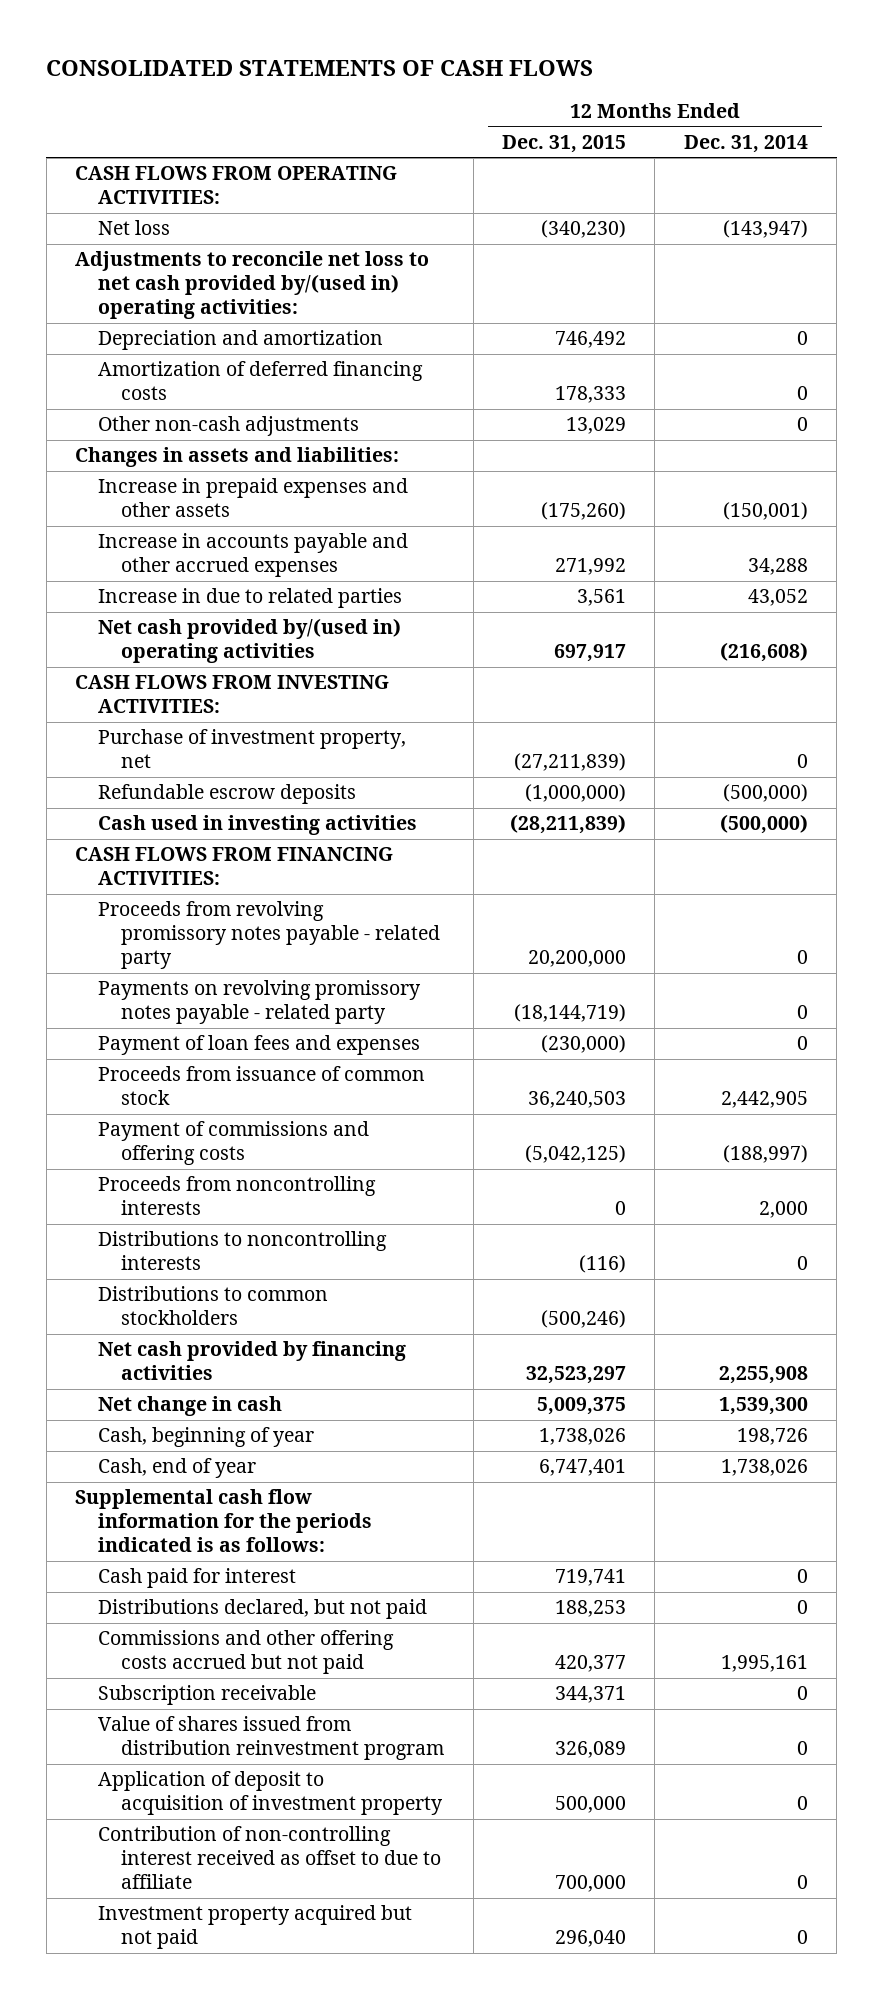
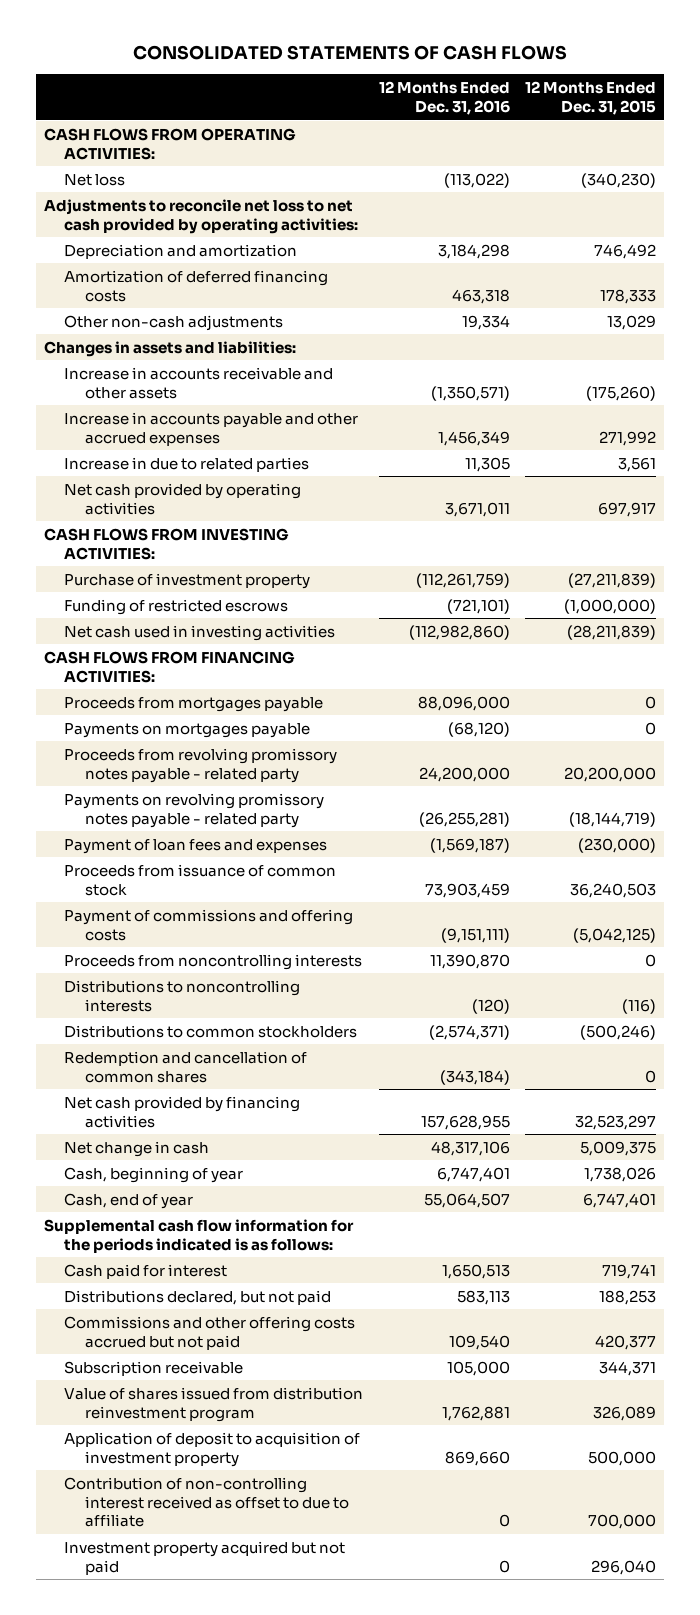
- | 12 Months Ended Dec. 31, 2015 | 12 Months Ended Dec. 31, 2014
+ | 12 Months Ended Dec. 31, 2016 | 12 Months Ended Dec. 31, 2015
- Adjustments to reconcile net loss to net cash provided by/(used in) operating activities:
+ Adjustments to reconcile net loss to net cash provided by operating activities:
- Increase in prepaid expenses and other assets | (175,260) | (150,001)
+ Increase in accounts receivable and other assets | (1,350,571) | (175,260)
- Net cash provided by/(used in) operating activities | 697,917 | (216,608)
+ Net cash provided by operating activities | 3,671,011 | 697,917
- Purchase of investment property, net | (27,211,839) | 0
- Refundable escrow deposits | (1,000,000) | (500,000)
- Cash used in investing activities | (28,211,839) | (500,000)
+ Purchase of investment property | (112,261,759) | (27,211,839)
+ Funding of restricted escrows | (721,101) | (1,000,000)
+ Net cash used in investing activities | (112,982,860) | (28,211,839)
+ Proceeds from mortgages payable | 88,096,000 | 0
+ Payments on mortgages payable | (68,120) | 0
+ Redemption and cancellation of common shares | (343,184) | 0

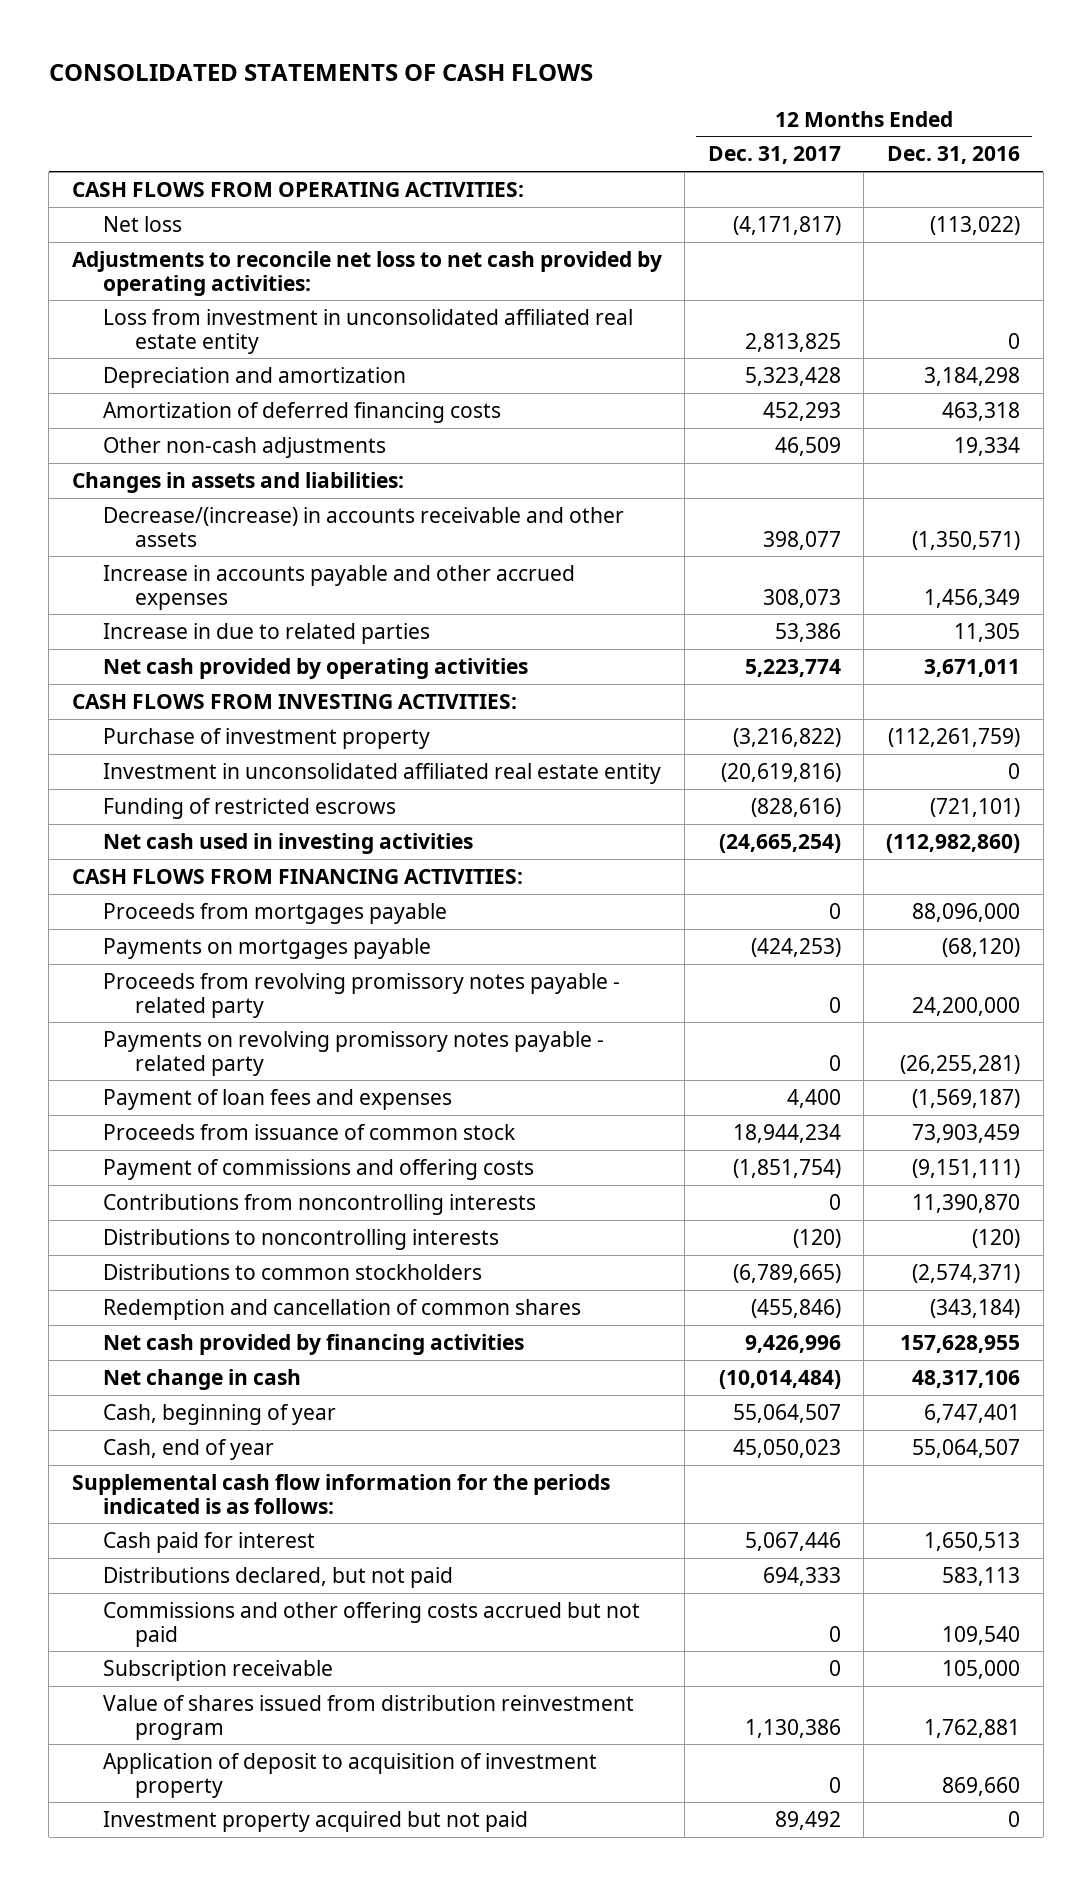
- | 12 Months Ended Dec. 31, 2016 | 12 Months Ended Dec. 31, 2015
+ | 12 Months Ended Dec. 31, 2017 | 12 Months Ended Dec. 31, 2016
+ Loss from investment in unconsolidated affiliated real estate entity | 2,813,825 | 0
- Increase in accounts receivable and other assets | (1,350,571) | (175,260)
+ Decrease/(increase) in accounts receivable and other assets | 398,077 | (1,350,571)
+ Investment in unconsolidated affiliated real estate entity | (20,619,816) | 0
- Proceeds from noncontrolling interests | 11,390,870 | 0
+ Contributions from noncontrolling interests | 0 | 11,390,870
- Contribution of non-controlling interest received as offset to due to affiliate | 0 | 700,000

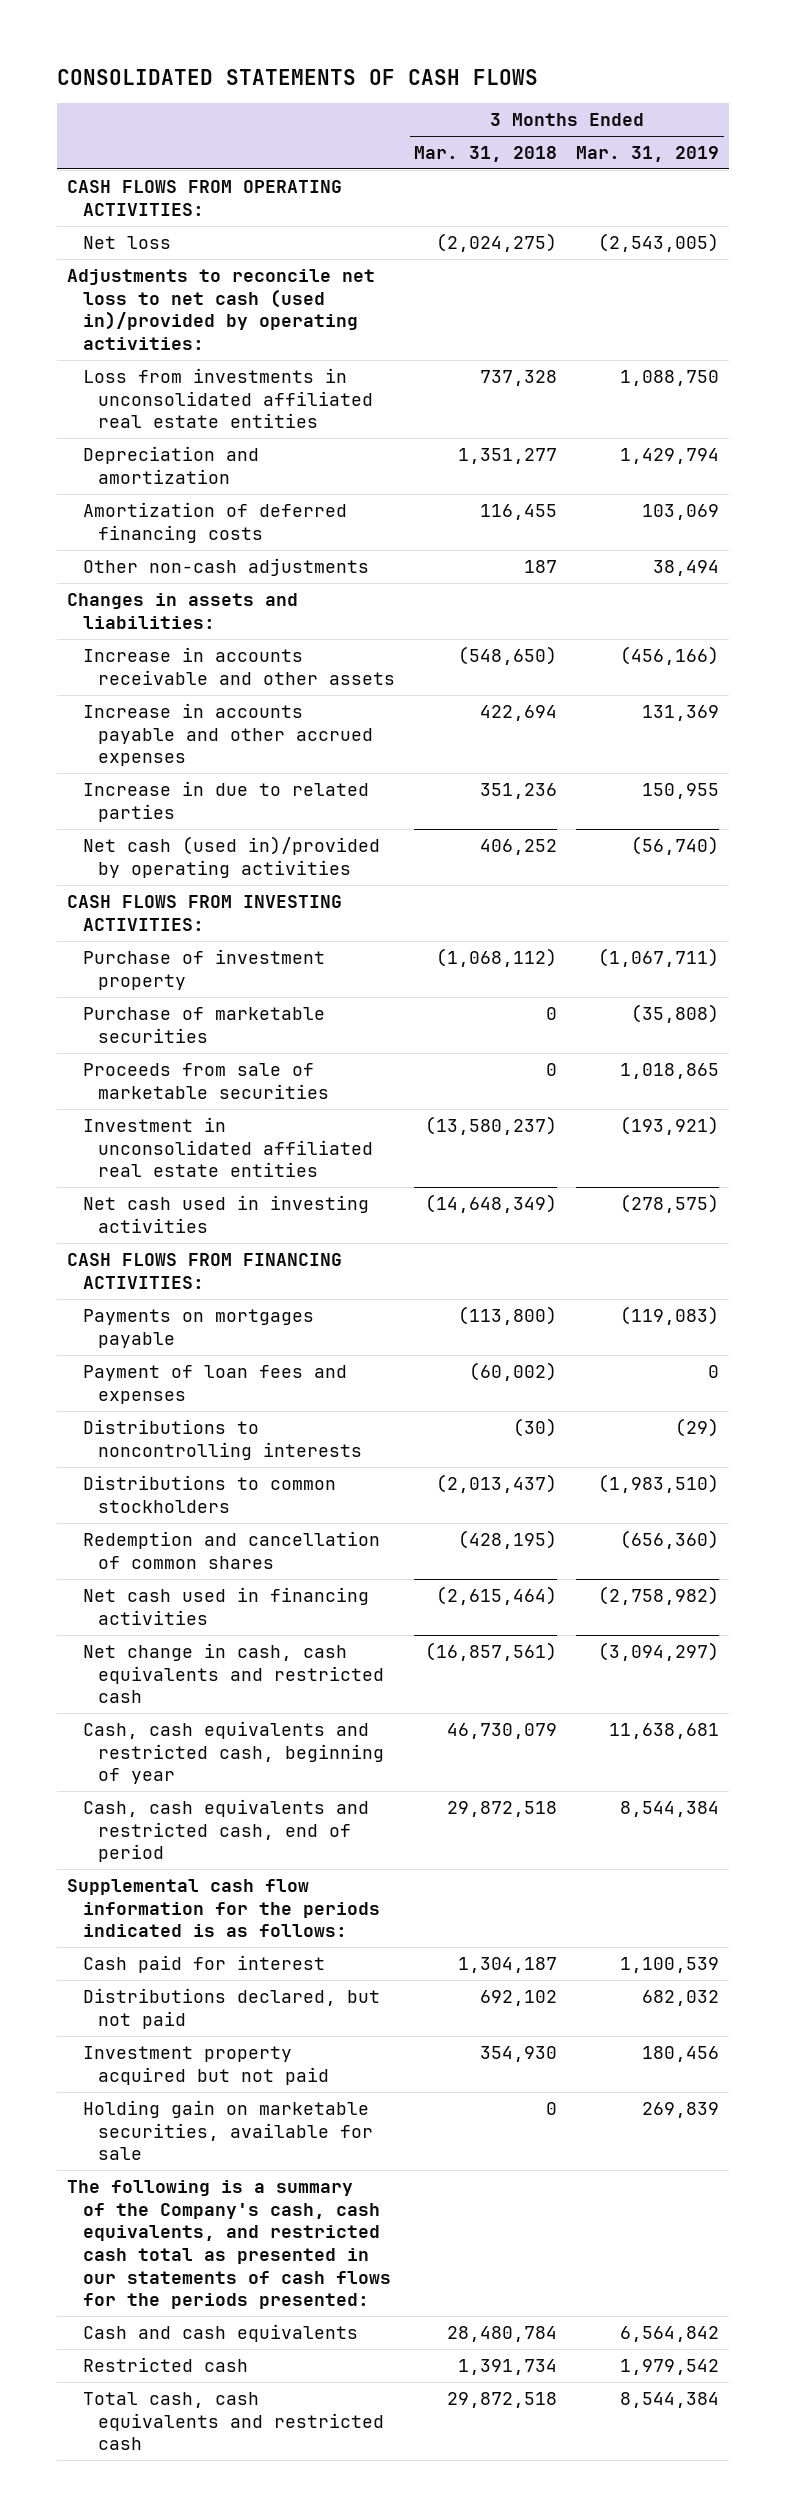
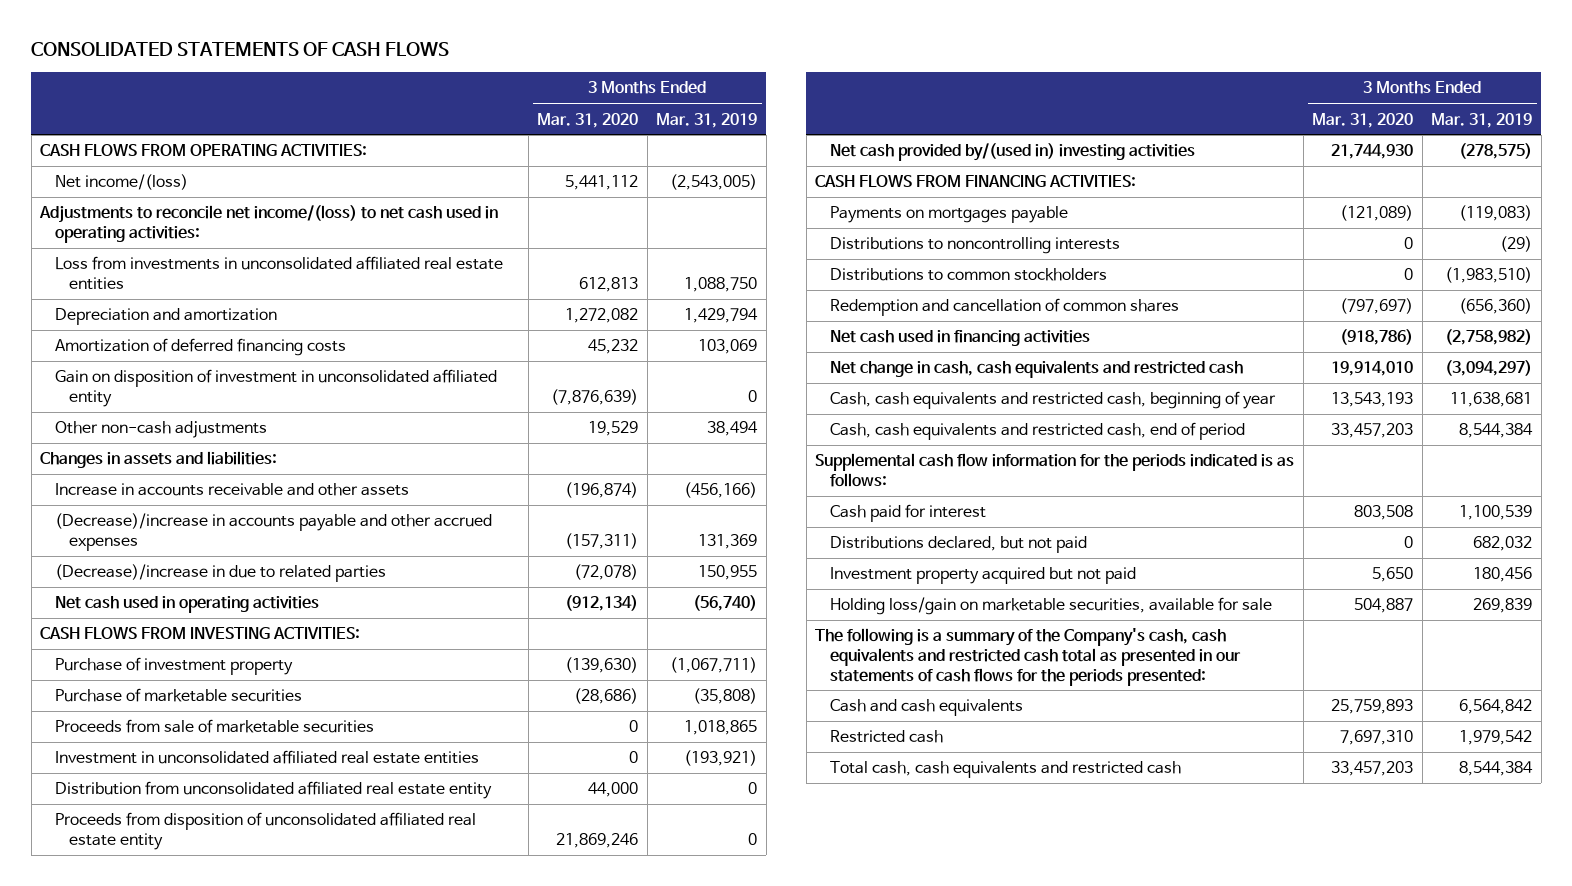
- | 3 Months Ended Mar. 31, 2018 | 3 Months Ended Mar. 31, 2019
+ | 3 Months Ended Mar. 31, 2020 | 3 Months Ended Mar. 31, 2019
- Net loss | (2,024,275) | (2,543,005)
- Adjustments to reconcile net loss to net cash (used in)/provided by operating activities:
+ Net income/(loss) | 5,441,112 | (2,543,005)
+ Adjustments to reconcile net income/(loss) to net cash used in operating activities:
+ Gain on disposition of investment in unconsolidated affiliated entity | (7,876,639) | 0
- Increase in accounts payable and other accrued expenses | 422,694 | 131,369
- Increase in due to related parties | 351,236 | 150,955
- Net cash (used in)/provided by operating activities | 406,252 | (56,740)
+ (Decrease)/increase in accounts payable and other accrued expenses | (157,311) | 131,369
+ (Decrease)/increase in due to related parties | (72,078) | 150,955
+ Net cash used in operating activities | (912,134) | (56,740)
- Net cash used in investing activities | (14,648,349) | (278,575)
+ Distribution from unconsolidated affiliated real estate entity | 44,000 | 0
+ Proceeds from disposition of unconsolidated affiliated real estate entity | 21,869,246 | 0
+ Net cash provided by/(used in) investing activities | 21,744,930 | (278,575)
- Payment of loan fees and expenses | (60,002) | 0
- Holding gain on marketable securities, available for sale | 0 | 269,839
- The following is a summary of the Company's cash, cash equivalents, and restricted cash total as presented in our statements of cash flows for the periods presented:
+ Holding loss/gain on marketable securities, available for sale | 504,887 | 269,839
+ The following is a summary of the Company's cash, cash equivalents and restricted cash total as presented in our statements of cash flows for the periods presented:

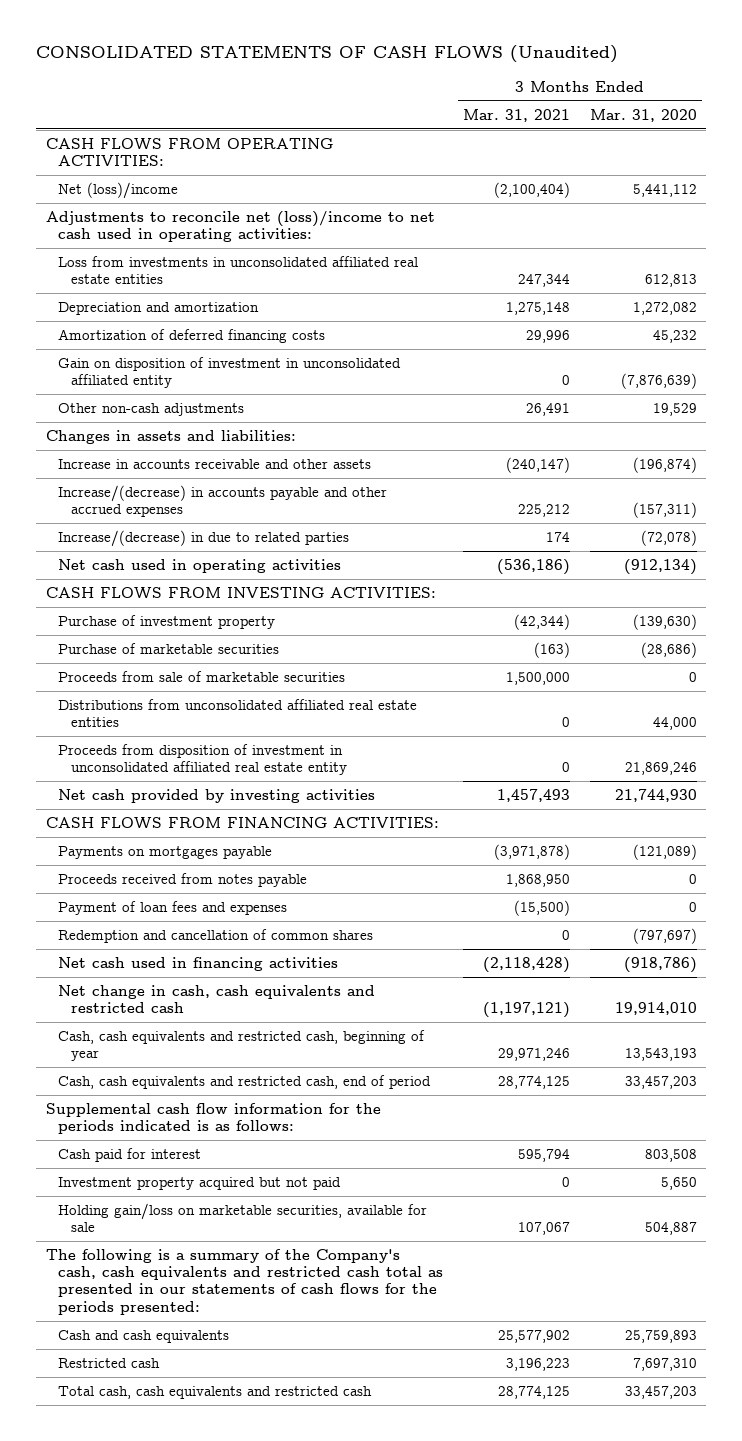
- CONSOLIDATED STATEMENTS OF CASH FLOWS
+ CONSOLIDATED STATEMENTS OF CASH FLOWS (Unaudited)
- | 3 Months Ended Mar. 31, 2020 | 3 Months Ended Mar. 31, 2019
+ | 3 Months Ended Mar. 31, 2021 | 3 Months Ended Mar. 31, 2020
- Net income/(loss) | 5,441,112 | (2,543,005)
- Adjustments to reconcile net income/(loss) to net cash used in operating activities:
+ Net (loss)/income | (2,100,404) | 5,441,112
+ Adjustments to reconcile net (loss)/income to net cash used in operating activities:
- (Decrease)/increase in accounts payable and other accrued expenses | (157,311) | 131,369
- (Decrease)/increase in due to related parties | (72,078) | 150,955
+ Increase/(decrease) in accounts payable and other accrued expenses | 225,212 | (157,311)
+ Increase/(decrease) in due to related parties | 174 | (72,078)
- Investment in unconsolidated affiliated real estate entities | 0 | (193,921)
- Distribution from unconsolidated affiliated real estate entity | 44,000 | 0
- Proceeds from disposition of unconsolidated affiliated real estate entity | 21,869,246 | 0
- Net cash provided by/(used in) investing activities | 21,744,930 | (278,575)
+ Distributions from unconsolidated affiliated real estate entities | 0 | 44,000
+ Proceeds from disposition of investment in unconsolidated affiliated real estate entity | 0 | 21,869,246
+ Net cash provided by investing activities | 1,457,493 | 21,744,930
- Distributions to noncontrolling interests | 0 | (29)
- Distributions to common stockholders | 0 | (1,983,510)
+ Proceeds received from notes payable | 1,868,950 | 0
+ Payment of loan fees and expenses | (15,500) | 0
- Distributions declared, but not paid | 0 | 682,032
- Holding loss/gain on marketable securities, available for sale | 504,887 | 269,839
+ Holding gain/loss on marketable securities, available for sale | 107,067 | 504,887

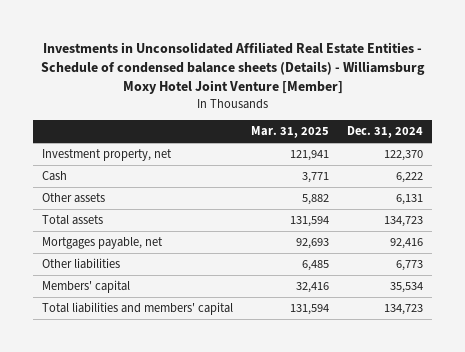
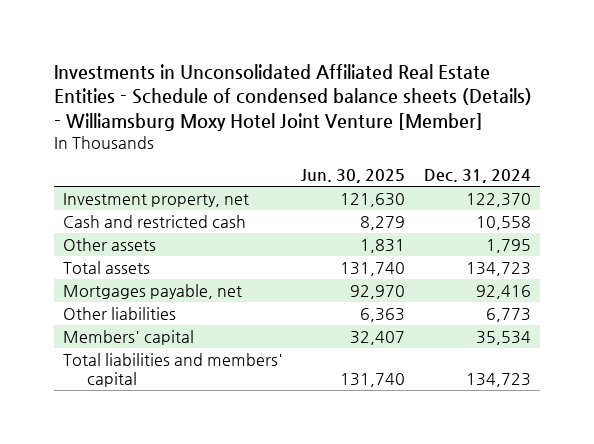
- | Mar. 31, 2025 | Dec. 31, 2024
+ | Jun. 30, 2025 | Dec. 31, 2024
- Cash | 3,771 | 6,222
- Other assets | 5,882 | 6,131
+ Cash and restricted cash | 8,279 | 10,558
+ Other assets | 1,831 | 1,795

